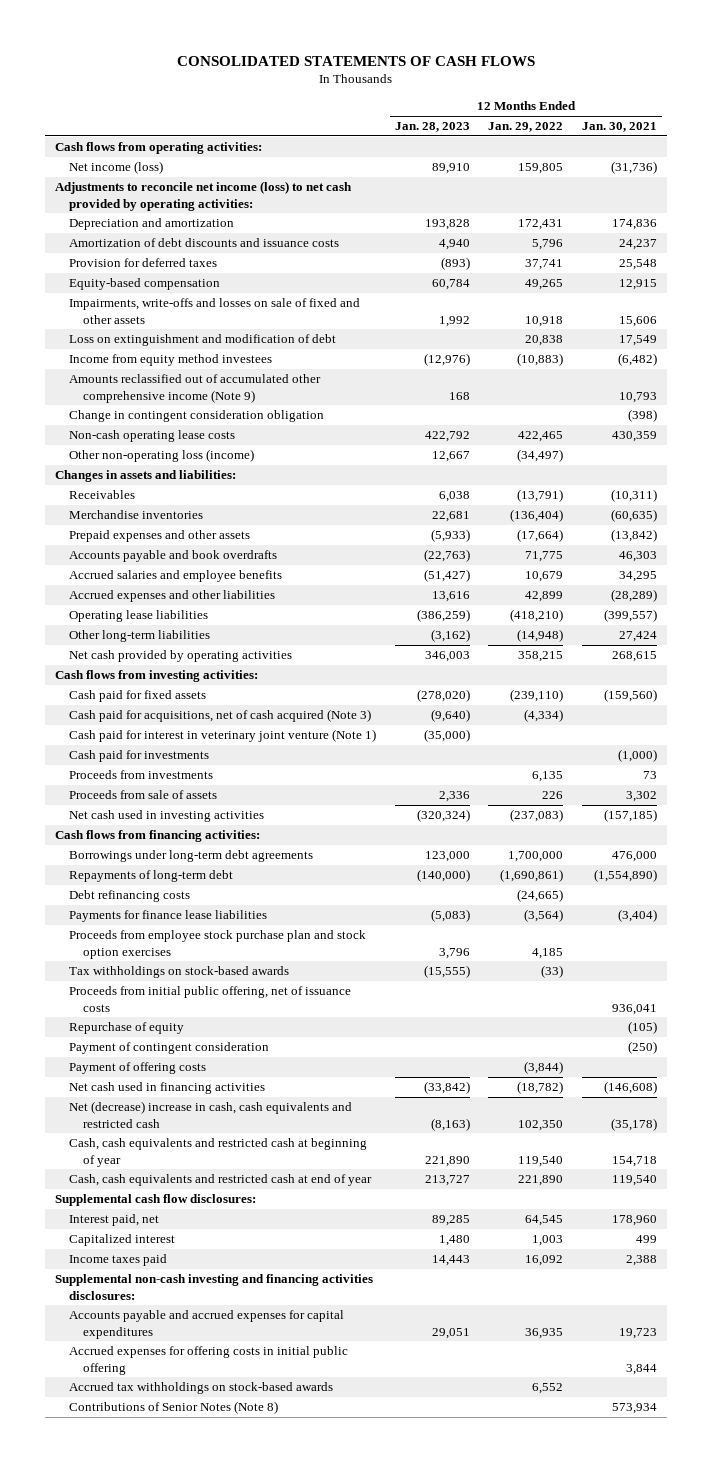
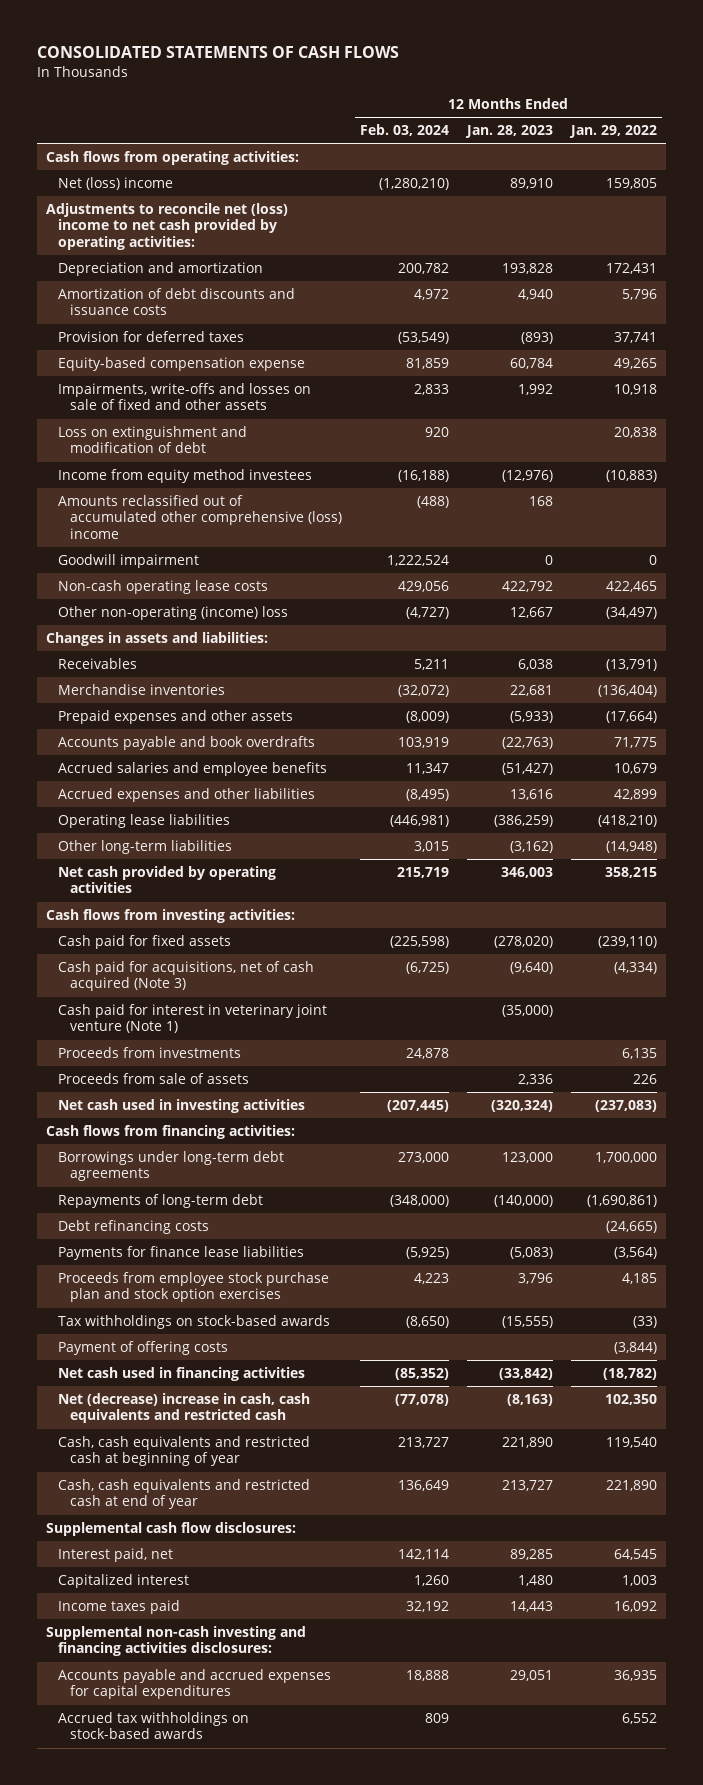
- | 12 Months Ended Jan. 28, 2023 | 12 Months Ended Jan. 29, 2022 | 12 Months Ended Jan. 30, 2021
+ | 12 Months Ended Feb. 03, 2024 | 12 Months Ended Jan. 28, 2023 | 12 Months Ended Jan. 29, 2022
- Net income (loss) | 89,910 | 159,805 | (31,736)
- Adjustments to reconcile net income (loss) to net cash provided by operating activities:
+ Net (loss) income | (1,280,210) | 89,910 | 159,805
+ Adjustments to reconcile net (loss) income to net cash provided by operating activities:
- Equity-based compensation | 60,784 | 49,265 | 12,915
+ Equity-based compensation expense | 81,859 | 60,784 | 49,265
- Amounts reclassified out of accumulated other comprehensive income (Note 9) | 168 | | 10,793
- Change in contingent consideration obligation | | | (398)
+ Amounts reclassified out of accumulated other comprehensive (loss) income | (488) | 168 |
+ Goodwill impairment | 1,222,524 | 0 | 0
- Other non-operating loss (income) | 12,667 | (34,497) |
+ Other non-operating (income) loss | (4,727) | 12,667 | (34,497)
- Cash paid for investments | | | (1,000)
- Proceeds from initial public offering, net of issuance costs | | | 936,041
- Repurchase of equity | | | (105)
- Payment of contingent consideration | | | (250)
- Accrued expenses for offering costs in initial public offering | | | 3,844
- Contributions of Senior Notes (Note 8) | | | 573,934

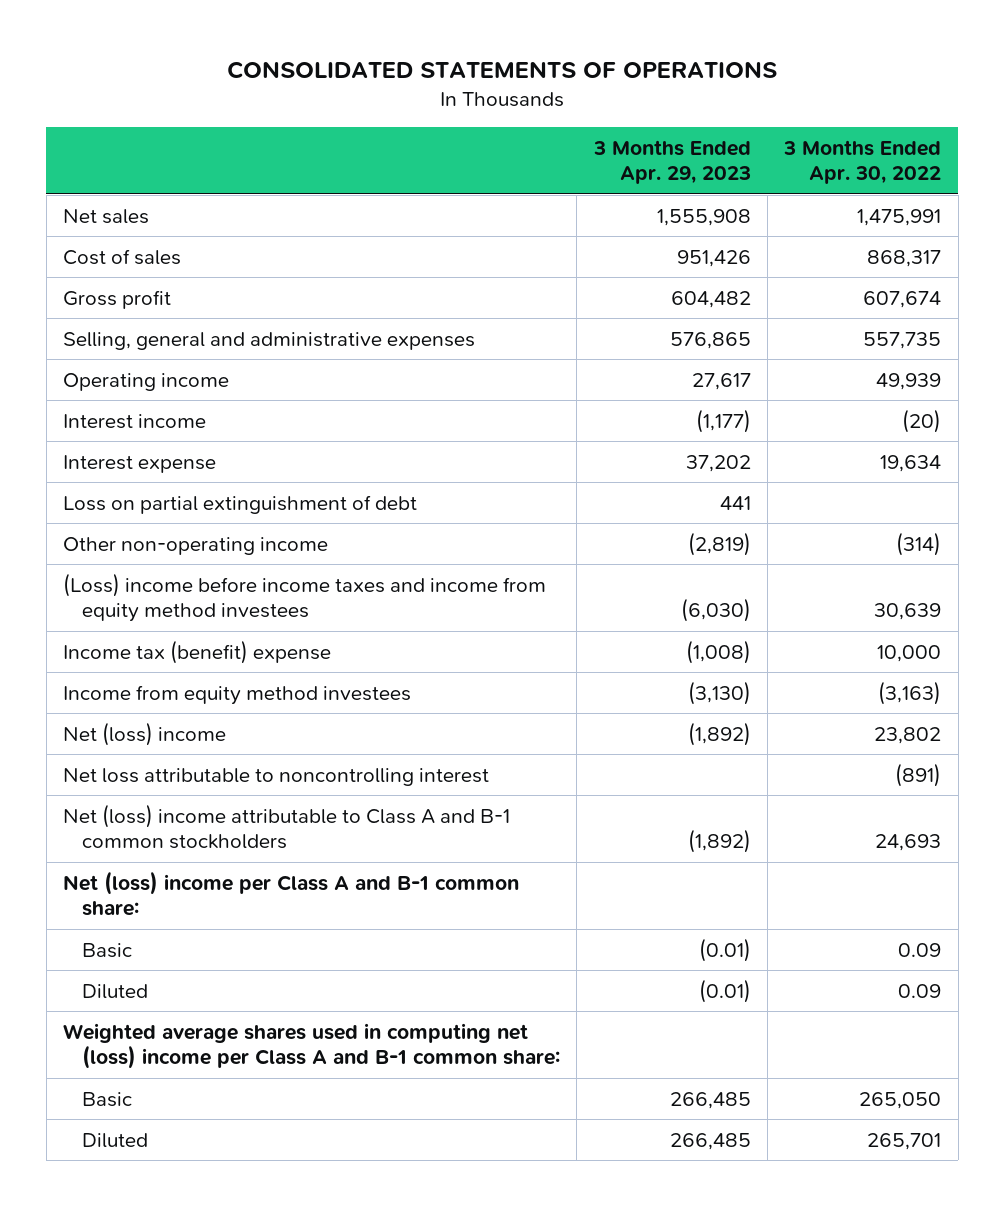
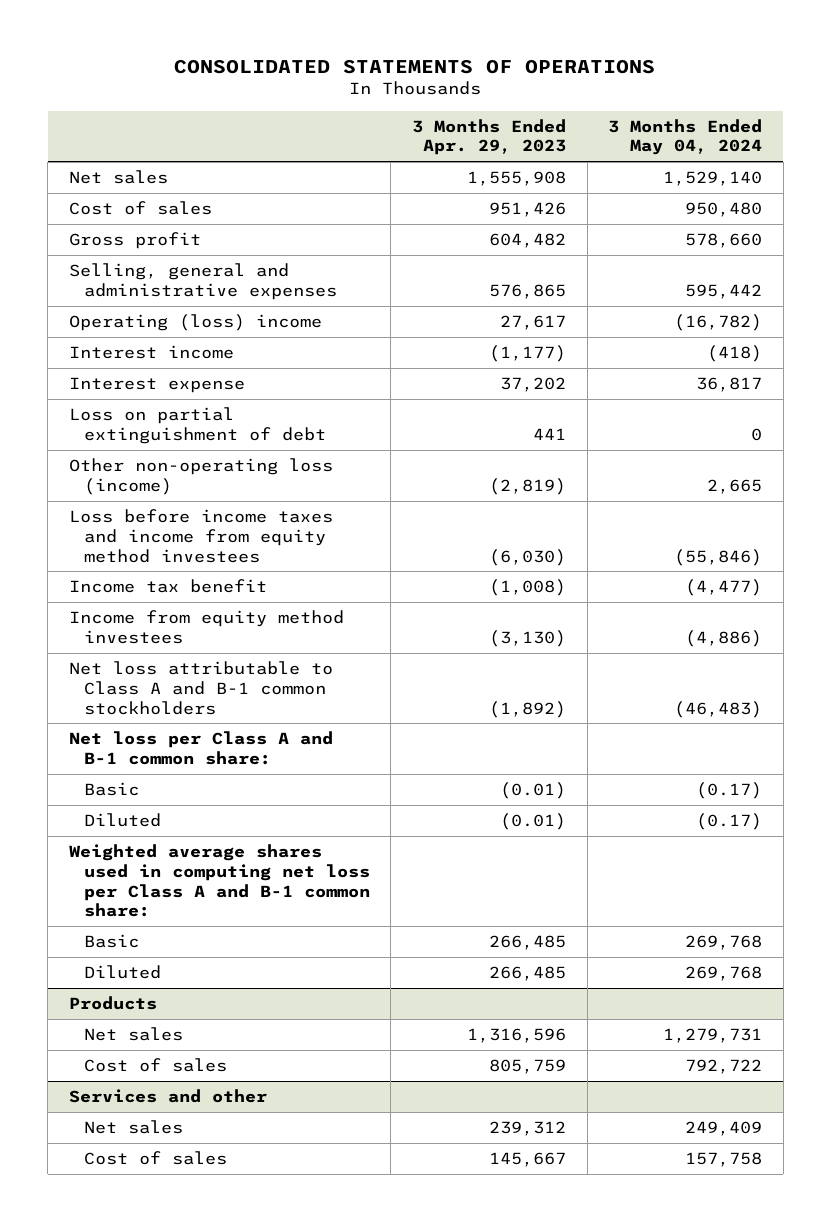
- | 3 Months Ended Apr. 29, 2023 | 3 Months Ended Apr. 30, 2022
+ | 3 Months Ended Apr. 29, 2023 | 3 Months Ended May 04, 2024
- Operating income | 27,617 | 49,939
+ Operating (loss) income | 27,617 | (16,782)
- Other non-operating income | (2,819) | (314)
- (Loss) income before income taxes and income from equity method investees | (6,030) | 30,639
- Income tax (benefit) expense | (1,008) | 10,000
+ Other non-operating loss (income) | (2,819) | 2,665
+ Loss before income taxes and income from equity method investees | (6,030) | (55,846)
+ Income tax benefit | (1,008) | (4,477)
- Net (loss) income | (1,892) | 23,802
- Net loss attributable to noncontrolling interest | | (891)
- Net (loss) income attributable to Class A and B-1 common stockholders | (1,892) | 24,693
- Net (loss) income per Class A and B-1 common share:
+ Net loss attributable to Class A and B-1 common stockholders | (1,892) | (46,483)
+ Net loss per Class A and B-1 common share:
- Weighted average shares used in computing net (loss) income per Class A and B-1 common share:
+ Weighted average shares used in computing net loss per Class A and B-1 common share:
+ Products
+ Net sales | 1,316,596 | 1,279,731
+ Cost of sales | 805,759 | 792,722
+ Services and other
+ Net sales | 239,312 | 249,409
+ Cost of sales | 145,667 | 157,758

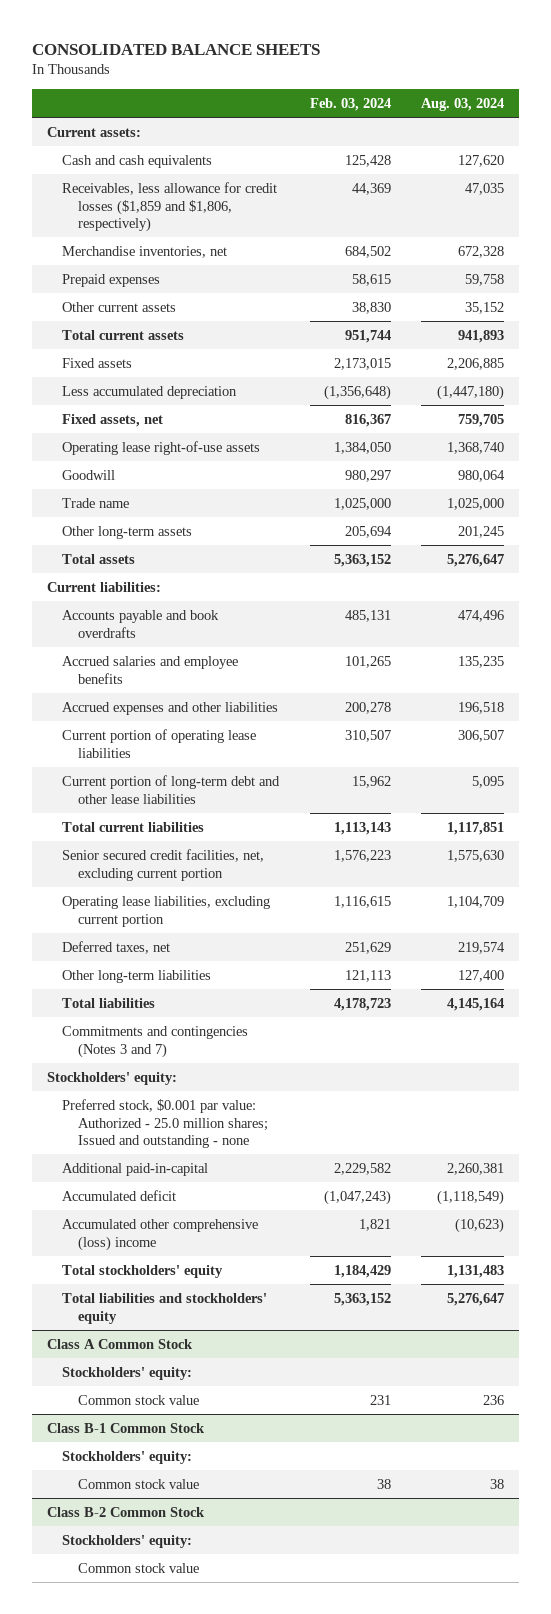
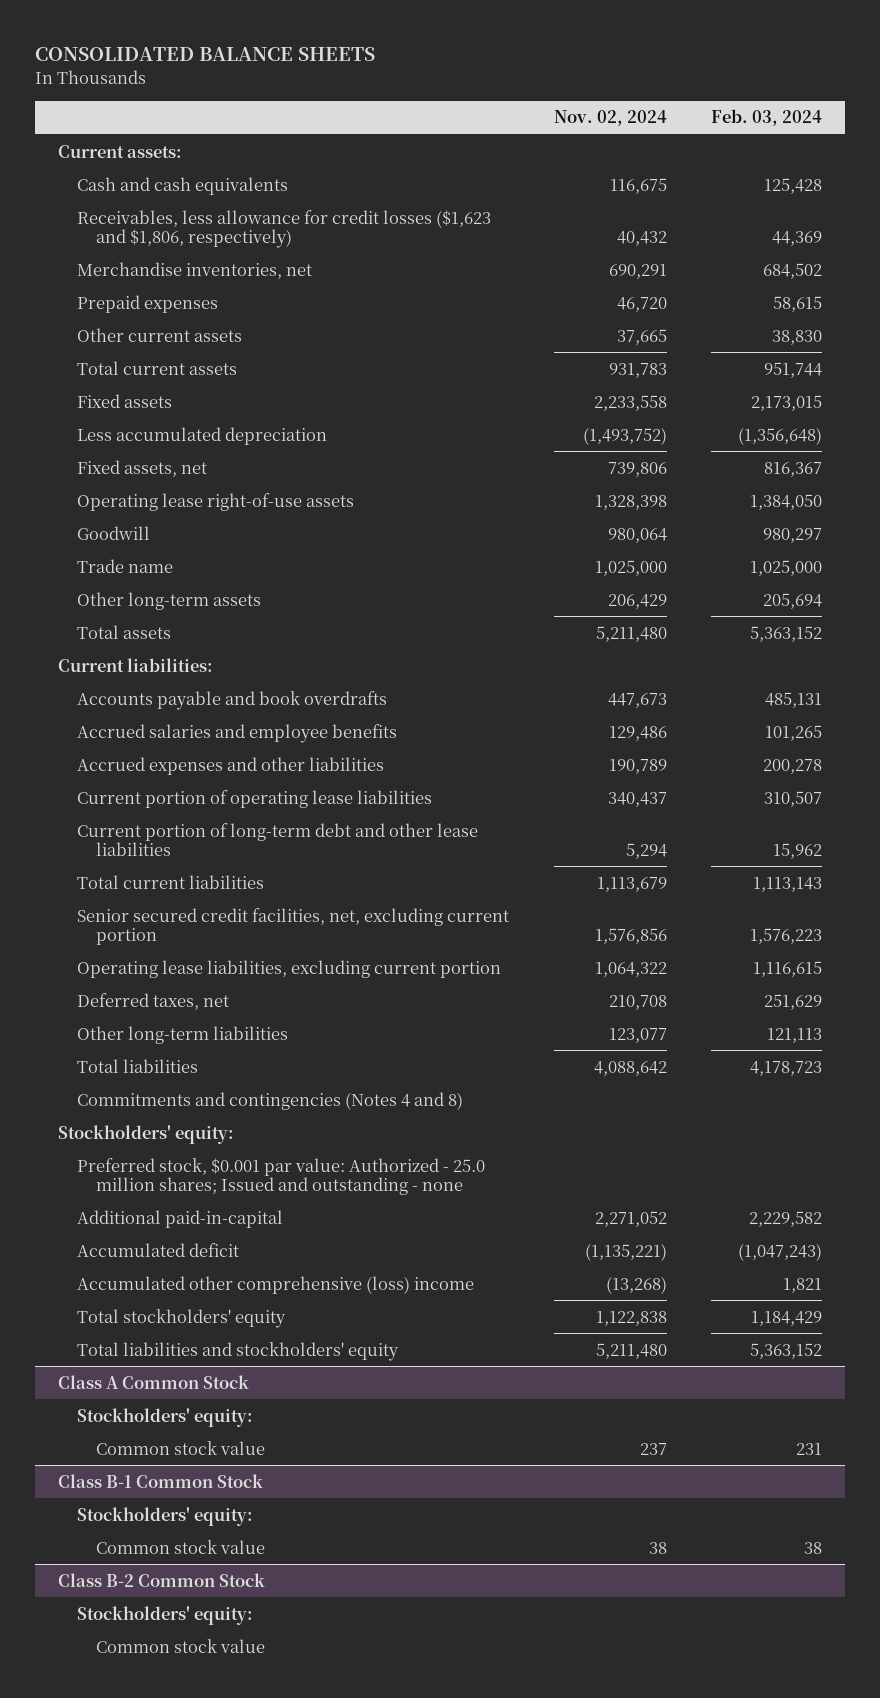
- | Feb. 03, 2024 | Aug. 03, 2024
+ | Nov. 02, 2024 | Feb. 03, 2024
- Receivables, less allowance for credit losses ($1,859 and $1,806, respectively) | 44,369 | 47,035
+ Receivables, less allowance for credit losses ($1,623 and $1,806, respectively) | 40,432 | 44,369
- Commitments and contingencies (Notes 3 and 7)
+ Commitments and contingencies (Notes 4 and 8)

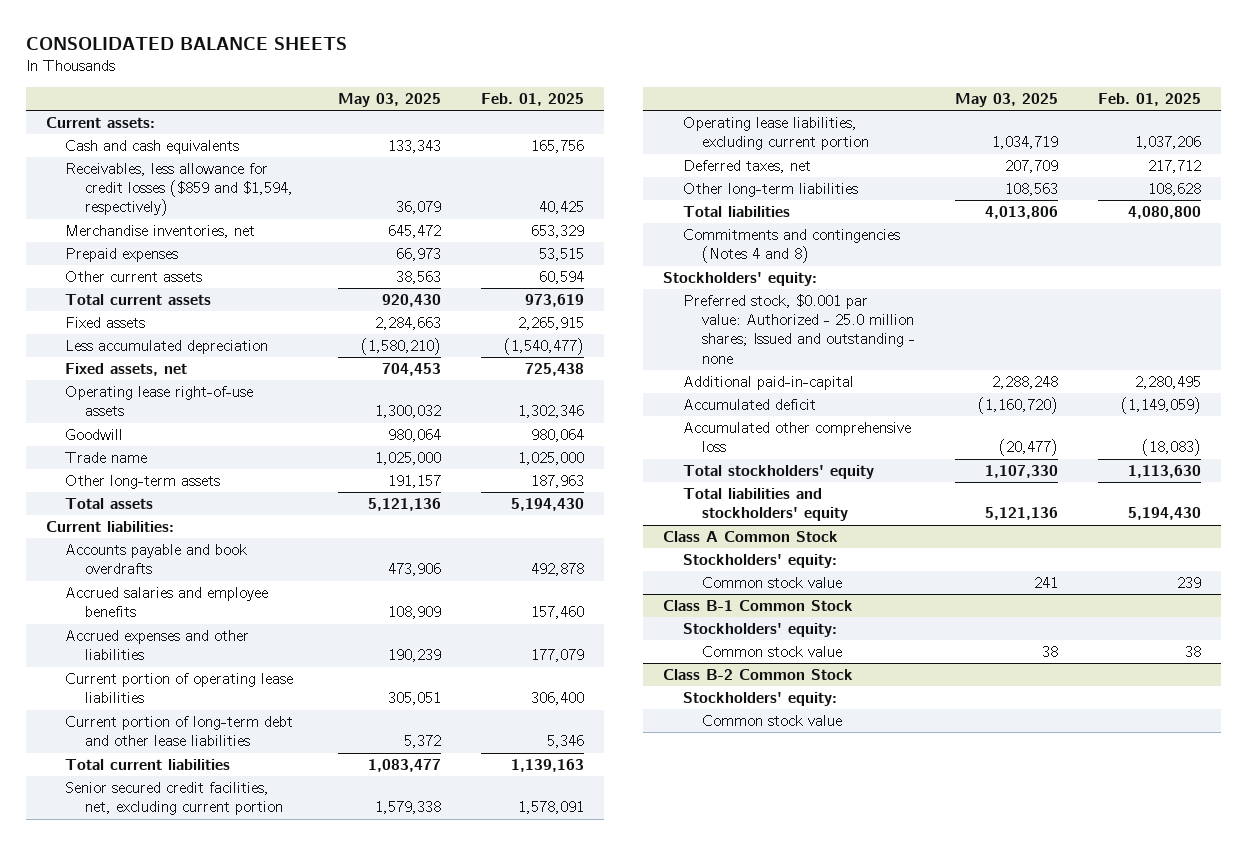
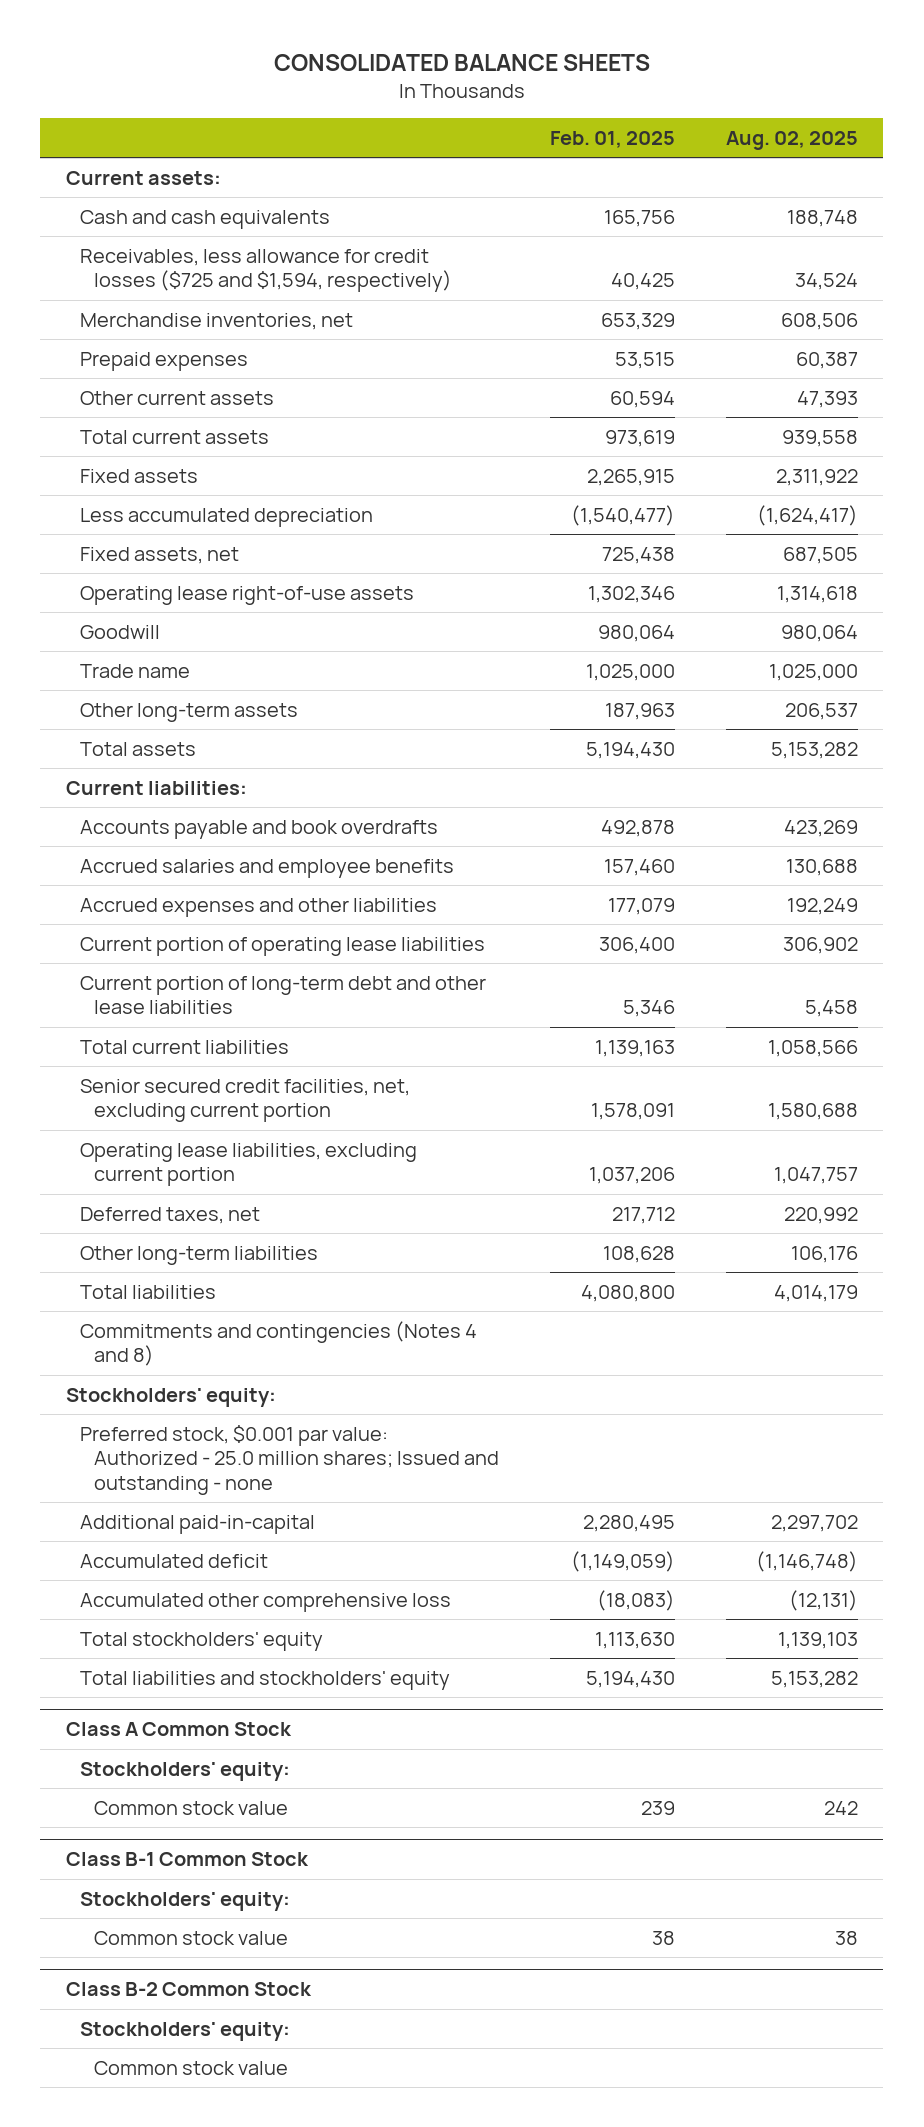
- | May 03, 2025 | Feb. 01, 2025
+ | Feb. 01, 2025 | Aug. 02, 2025
- Receivables, less allowance for credit losses ($859 and $1,594, respectively) | 36,079 | 40,425
+ Receivables, less allowance for credit losses ($725 and $1,594, respectively) | 40,425 | 34,524

